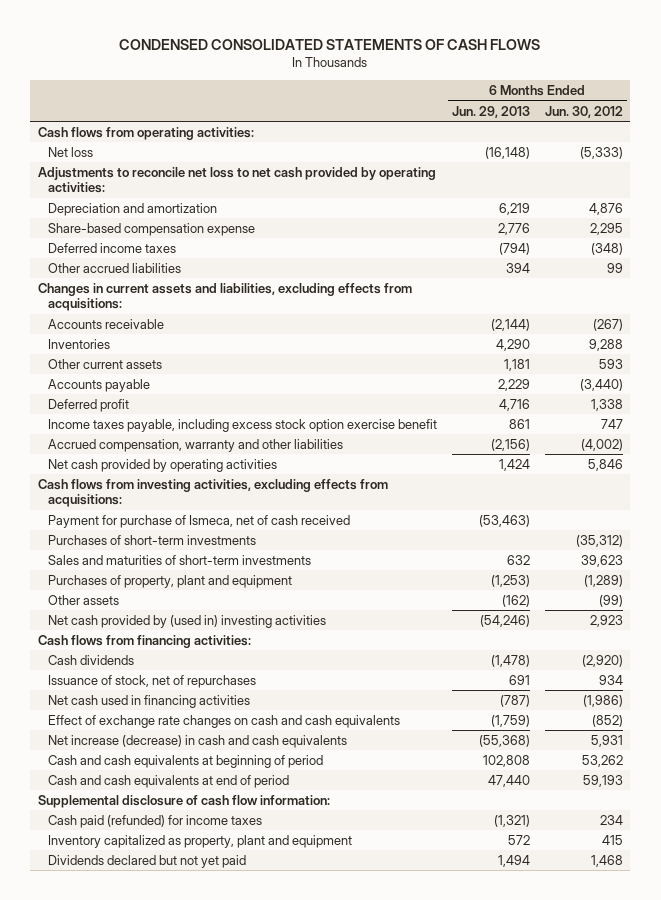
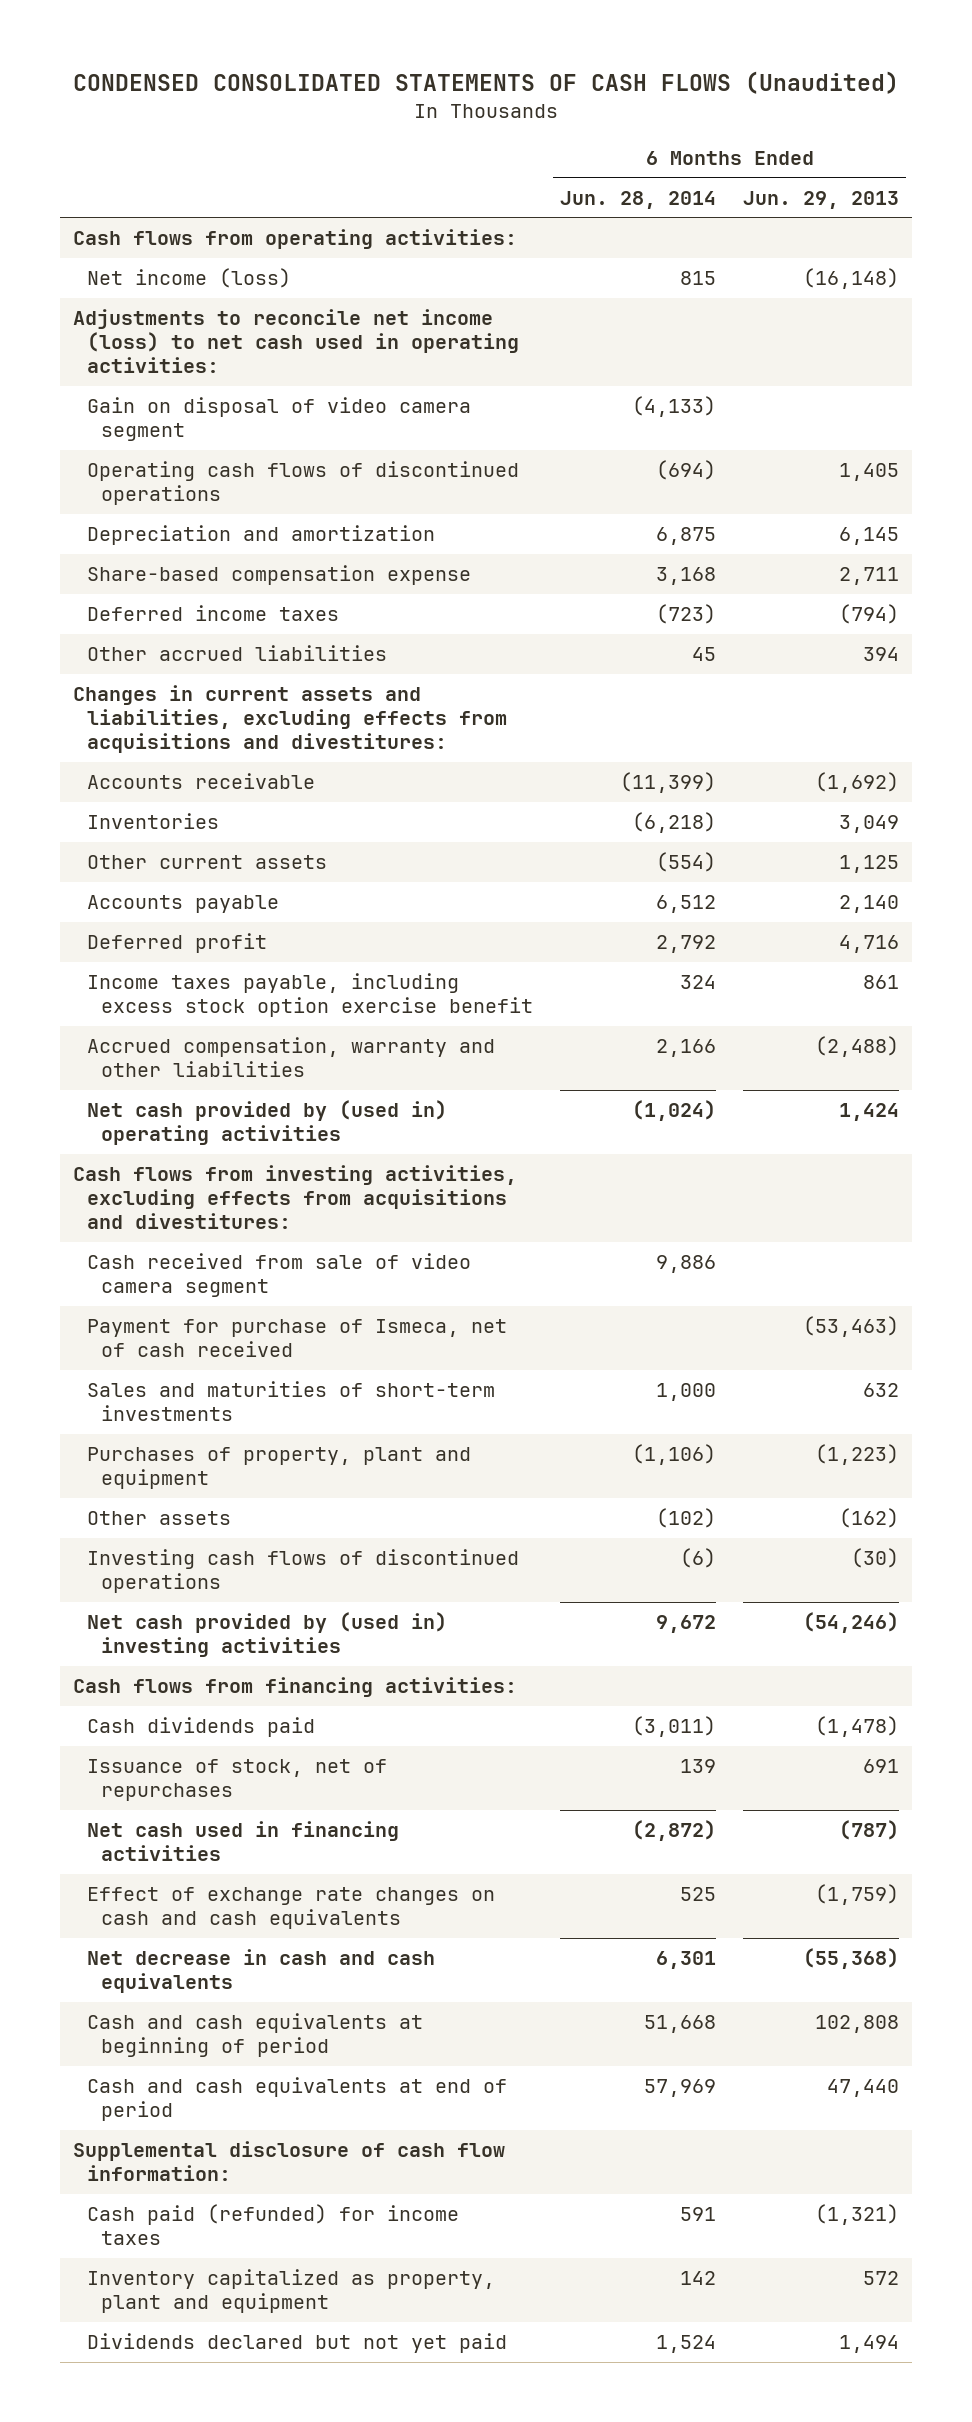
- CONDENSED CONSOLIDATED STATEMENTS OF CASH FLOWS
+ CONDENSED CONSOLIDATED STATEMENTS OF CASH FLOWS (Unaudited)
- | 6 Months Ended Jun. 29, 2013 | 6 Months Ended Jun. 30, 2012
+ | 6 Months Ended Jun. 28, 2014 | 6 Months Ended Jun. 29, 2013
- Net loss | (16,148) | (5,333)
- Adjustments to reconcile net loss to net cash provided by operating activities:
- Depreciation and amortization | 6,219 | 4,876
- Share-based compensation expense | 2,776 | 2,295
+ Net income (loss) | 815 | (16,148)
+ Adjustments to reconcile net income (loss) to net cash used in operating activities:
+ Gain on disposal of video camera segment | (4,133) |
+ Operating cash flows of discontinued operations | (694) | 1,405
+ Depreciation and amortization | 6,875 | 6,145
+ Share-based compensation expense | 3,168 | 2,711
- Changes in current assets and liabilities, excluding effects from acquisitions:
- Accounts receivable | (2,144) | (267)
- Inventories | 4,290 | 9,288
- Other current assets | 1,181 | 593
- Accounts payable | 2,229 | (3,440)
+ Changes in current assets and liabilities, excluding effects from acquisitions and divestitures:
+ Accounts receivable | (11,399) | (1,692)
+ Inventories | (6,218) | 3,049
+ Other current assets | (554) | 1,125
+ Accounts payable | 6,512 | 2,140
- Accrued compensation, warranty and other liabilities | (2,156) | (4,002)
- Net cash provided by operating activities | 1,424 | 5,846
- Cash flows from investing activities, excluding effects from acquisitions:
+ Accrued compensation, warranty and other liabilities | 2,166 | (2,488)
+ Net cash provided by (used in) operating activities | (1,024) | 1,424
+ Cash flows from investing activities, excluding effects from acquisitions and divestitures:
+ Cash received from sale of video camera segment | 9,886 |
- Purchases of short-term investments | | (35,312)
- Purchases of property, plant and equipment | (1,253) | (1,289)
+ Purchases of property, plant and equipment | (1,106) | (1,223)
+ Investing cash flows of discontinued operations | (6) | (30)
- Cash dividends | (1,478) | (2,920)
+ Cash dividends paid | (3,011) | (1,478)
- Net increase (decrease) in cash and cash equivalents | (55,368) | 5,931
+ Net decrease in cash and cash equivalents | 6,301 | (55,368)

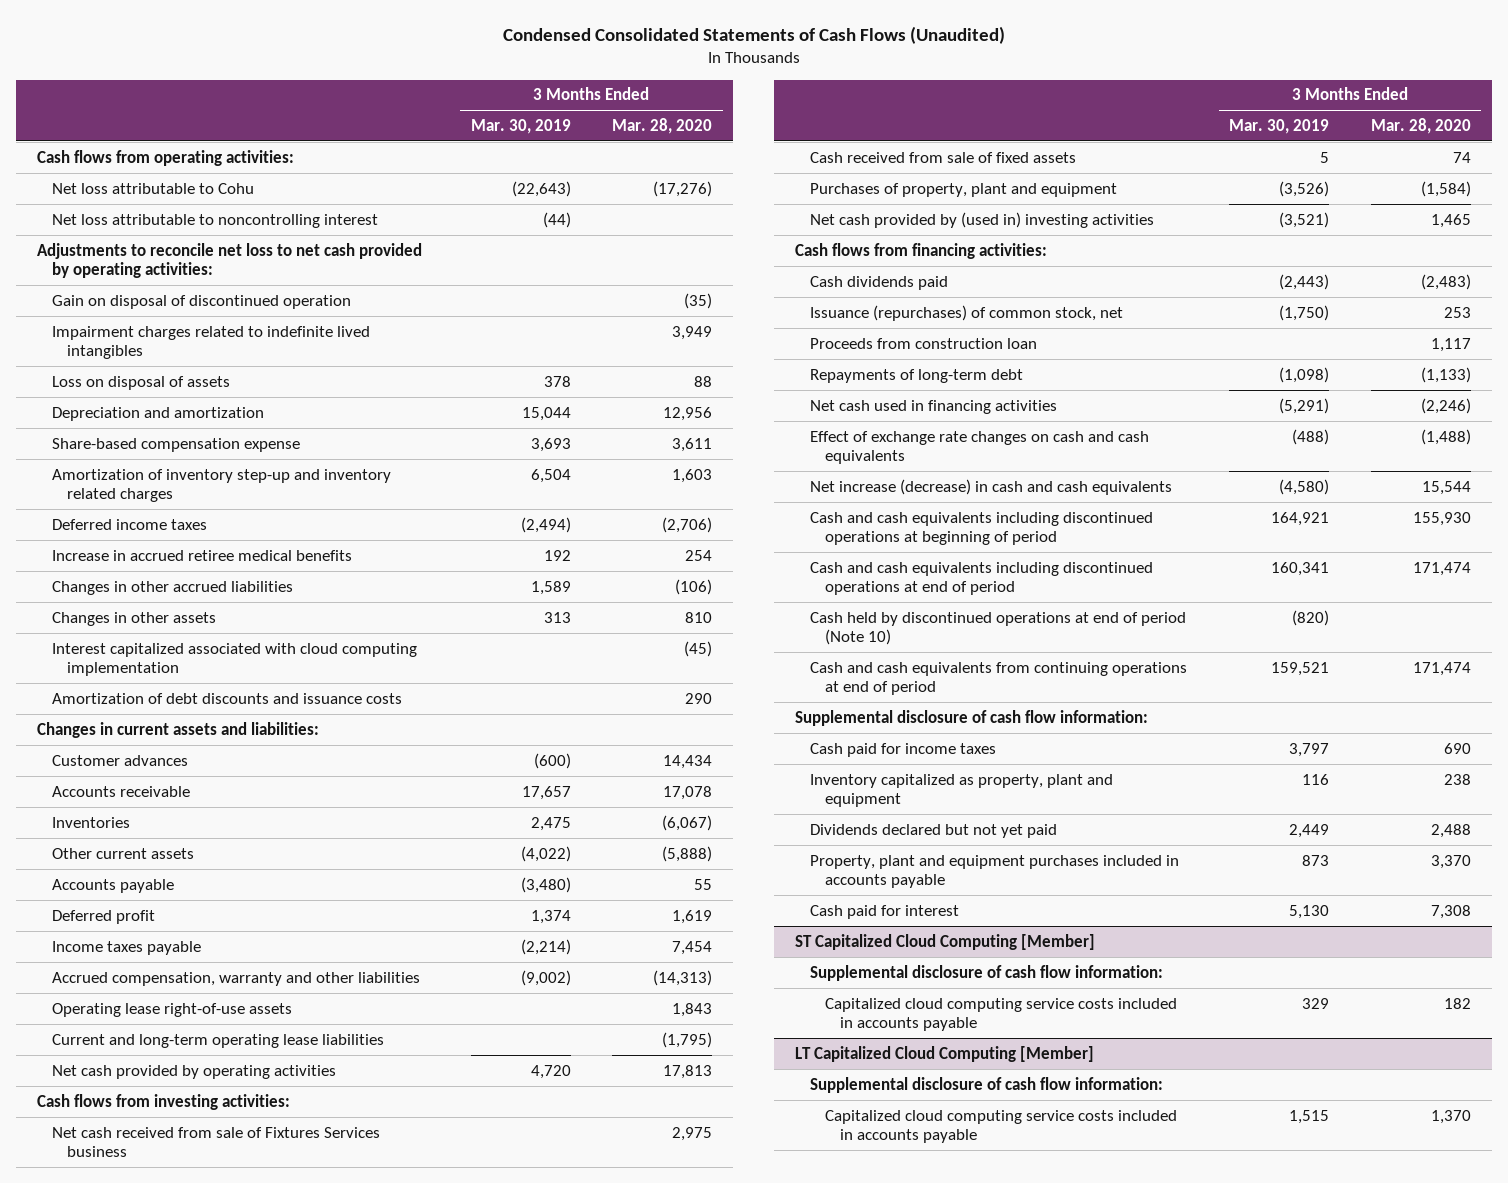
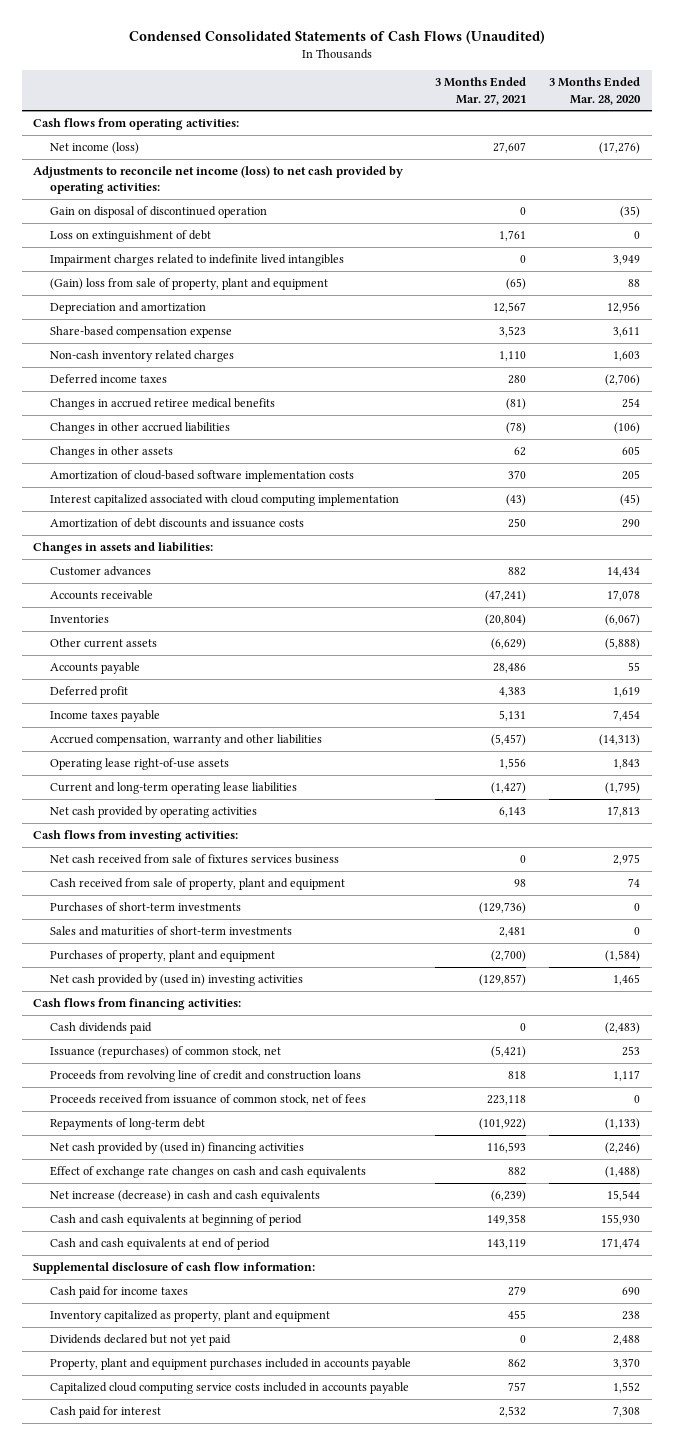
- | 3 Months Ended Mar. 30, 2019 | 3 Months Ended Mar. 28, 2020
+ | 3 Months Ended Mar. 27, 2021 | 3 Months Ended Mar. 28, 2020
- Net loss attributable to Cohu | (22,643) | (17,276)
- Net loss attributable to noncontrolling interest | (44) |
- Adjustments to reconcile net loss to net cash provided by operating activities:
+ Net income (loss) | 27,607 | (17,276)
+ Adjustments to reconcile net income (loss) to net cash provided by operating activities:
+ Loss on extinguishment of debt | 1,761 | 0
- Loss on disposal of assets | 378 | 88
+ (Gain) loss from sale of property, plant and equipment | (65) | 88
- Amortization of inventory step-up and inventory related charges | 6,504 | 1,603
+ Non-cash inventory related charges | 1,110 | 1,603
- Increase in accrued retiree medical benefits | 192 | 254
+ Changes in accrued retiree medical benefits | (81) | 254
- Changes in other assets | 313 | 810
+ Changes in other assets | 62 | 605
+ Amortization of cloud-based software implementation costs | 370 | 205
- Changes in current assets and liabilities:
+ Changes in assets and liabilities:
- Net cash received from sale of Fixtures Services business | | 2,975
- Cash received from sale of fixed assets | 5 | 74
+ Net cash received from sale of fixtures services business | 0 | 2,975
+ Cash received from sale of property, plant and equipment | 98 | 74
+ Purchases of short-term investments | (129,736) | 0
+ Sales and maturities of short-term investments | 2,481 | 0
- Proceeds from construction loan | | 1,117
+ Proceeds from revolving line of credit and construction loans | 818 | 1,117
+ Proceeds received from issuance of common stock, net of fees | 223,118 | 0
- Net cash used in financing activities | (5,291) | (2,246)
+ Net cash provided by (used in) financing activities | 116,593 | (2,246)
- Cash and cash equivalents including discontinued operations at beginning of period | 164,921 | 155,930
- Cash and cash equivalents including discontinued operations at end of period | 160,341 | 171,474
- Cash held by discontinued operations at end of period (Note 10) | (820) |
- Cash and cash equivalents from continuing operations at end of period | 159,521 | 171,474
+ Cash and cash equivalents at beginning of period | 149,358 | 155,930
+ Cash and cash equivalents at end of period | 143,119 | 171,474
+ Capitalized cloud computing service costs included in accounts payable | 757 | 1,552
- ST Capitalized Cloud Computing [Member]
- Supplemental disclosure of cash flow information:
- Capitalized cloud computing service costs included in accounts payable | 329 | 182
- LT Capitalized Cloud Computing [Member]
- Supplemental disclosure of cash flow information:
- Capitalized cloud computing service costs included in accounts payable | 1,515 | 1,370

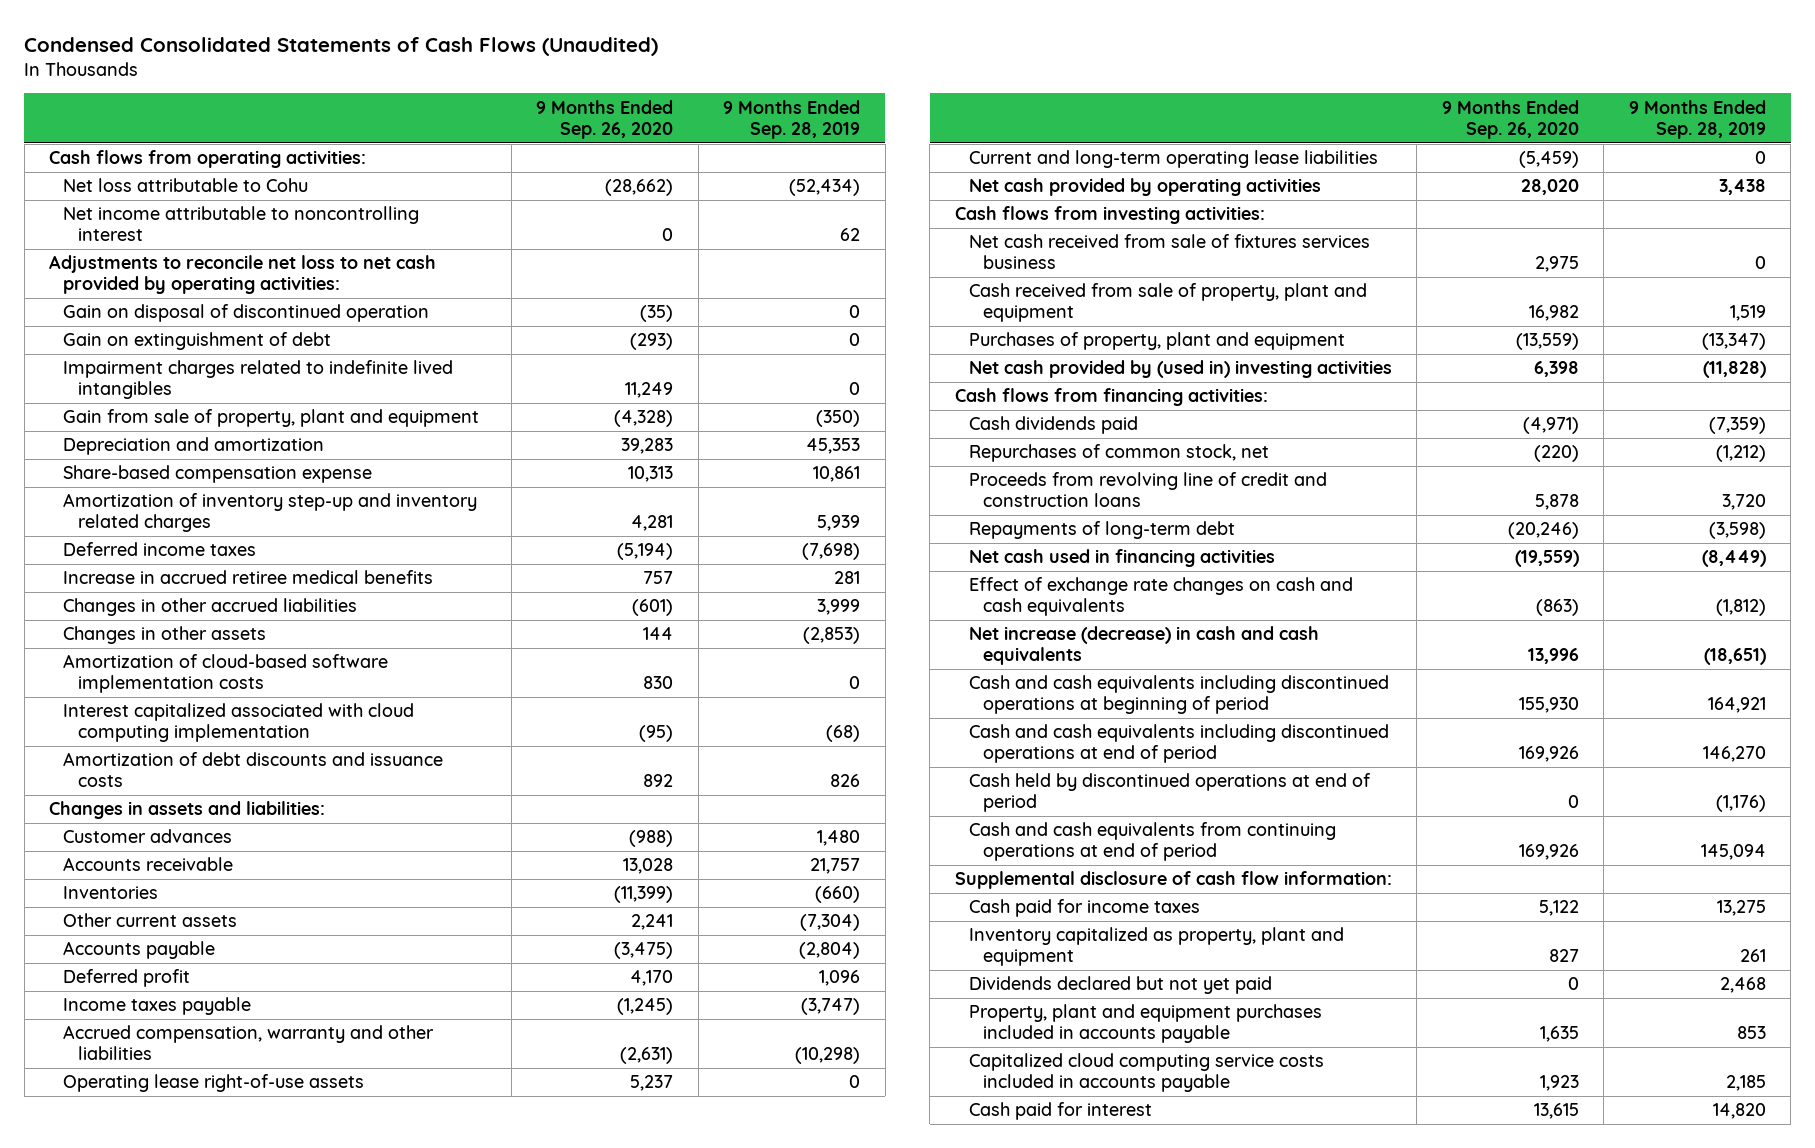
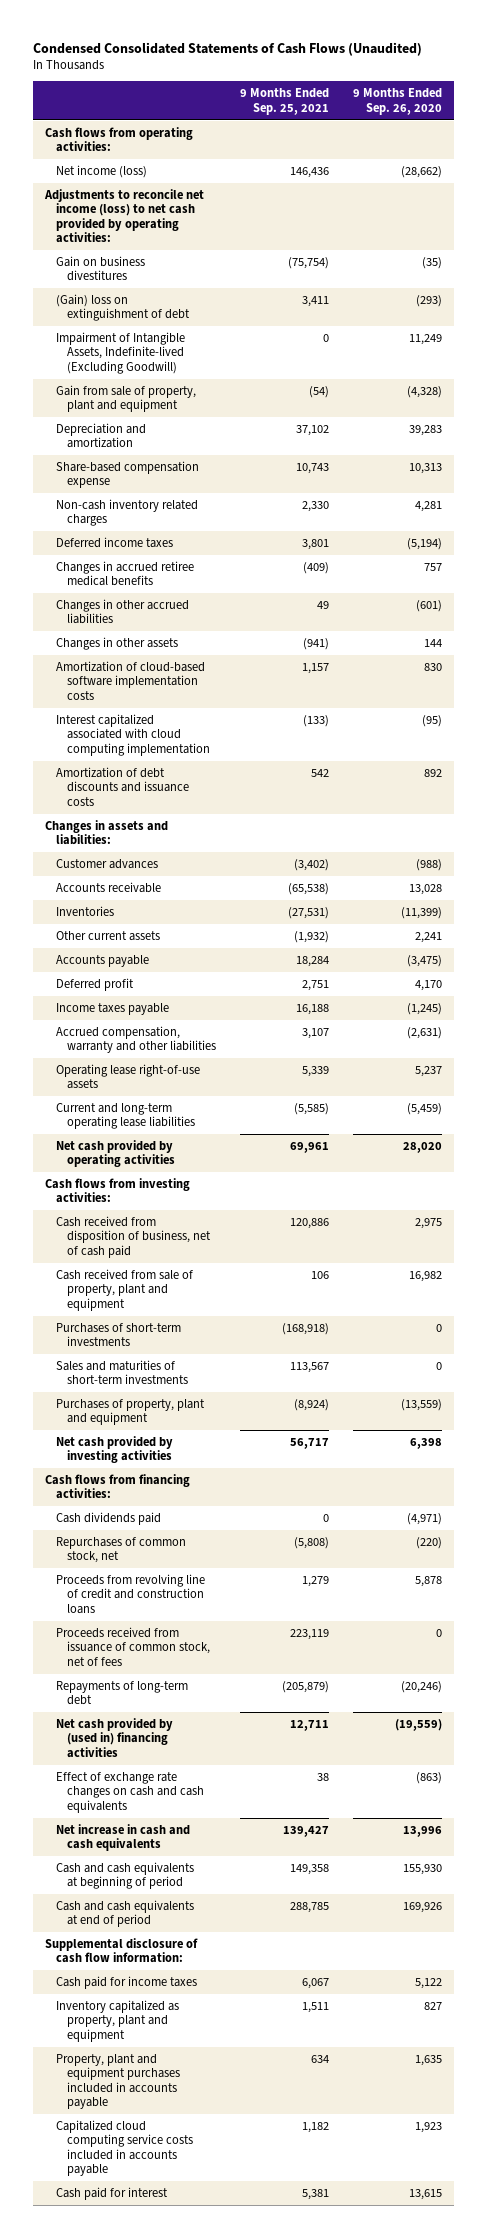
- | 9 Months Ended Sep. 26, 2020 | 9 Months Ended Sep. 28, 2019
+ | 9 Months Ended Sep. 25, 2021 | 9 Months Ended Sep. 26, 2020
- Net loss attributable to Cohu | (28,662) | (52,434)
- Net income attributable to noncontrolling interest | 0 | 62
- Adjustments to reconcile net loss to net cash provided by operating activities:
- Gain on disposal of discontinued operation | (35) | 0
- Gain on extinguishment of debt | (293) | 0
- Impairment charges related to indefinite lived intangibles | 11,249 | 0
+ Net income (loss) | 146,436 | (28,662)
+ Adjustments to reconcile net income (loss) to net cash provided by operating activities:
+ Gain on business divestitures | (75,754) | (35)
+ (Gain) loss on extinguishment of debt | 3,411 | (293)
+ Impairment of Intangible Assets, Indefinite-lived (Excluding Goodwill) | 0 | 11,249
- Amortization of inventory step-up and inventory related charges | 4,281 | 5,939
+ Non-cash inventory related charges | 2,330 | 4,281
- Increase in accrued retiree medical benefits | 757 | 281
+ Changes in accrued retiree medical benefits | (409) | 757
- Net cash received from sale of fixtures services business | 2,975 | 0
+ Cash received from disposition of business, net of cash paid | 120,886 | 2,975
+ Purchases of short-term investments | (168,918) | 0
+ Sales and maturities of short-term investments | 113,567 | 0
- Net cash provided by (used in) investing activities | 6,398 | (11,828)
+ Net cash provided by investing activities | 56,717 | 6,398
+ Proceeds received from issuance of common stock, net of fees | 223,119 | 0
- Net cash used in financing activities | (19,559) | (8,449)
+ Net cash provided by (used in) financing activities | 12,711 | (19,559)
- Net increase (decrease) in cash and cash equivalents | 13,996 | (18,651)
- Cash and cash equivalents including discontinued operations at beginning of period | 155,930 | 164,921
- Cash and cash equivalents including discontinued operations at end of period | 169,926 | 146,270
- Cash held by discontinued operations at end of period | 0 | (1,176)
- Cash and cash equivalents from continuing operations at end of period | 169,926 | 145,094
+ Net increase in cash and cash equivalents | 139,427 | 13,996
+ Cash and cash equivalents at beginning of period | 149,358 | 155,930
+ Cash and cash equivalents at end of period | 288,785 | 169,926
- Dividends declared but not yet paid | 0 | 2,468

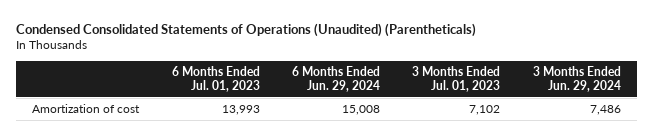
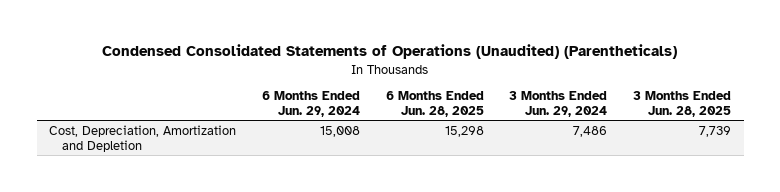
- | 6 Months Ended Jul. 01, 2023 | 6 Months Ended Jun. 29, 2024 | 3 Months Ended Jul. 01, 2023 | 3 Months Ended Jun. 29, 2024
+ | 6 Months Ended Jun. 29, 2024 | 6 Months Ended Jun. 28, 2025 | 3 Months Ended Jun. 29, 2024 | 3 Months Ended Jun. 28, 2025
- Amortization of cost | 13,993 | 15,008 | 7,102 | 7,486
+ Cost, Depreciation, Amortization and Depletion | 15,008 | 15,298 | 7,486 | 7,739

